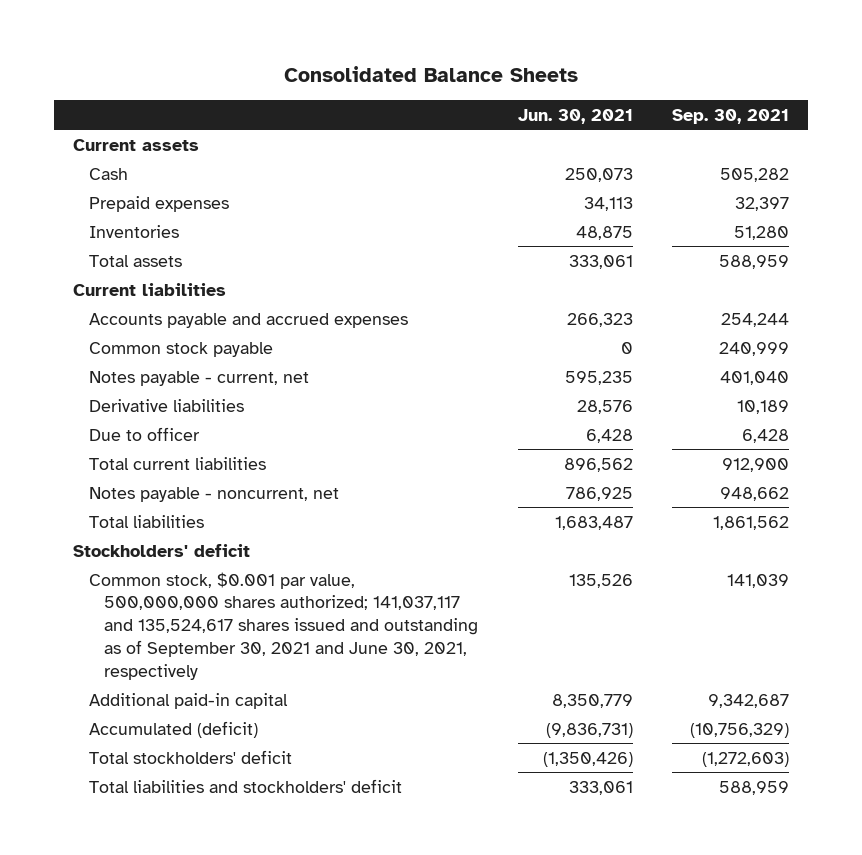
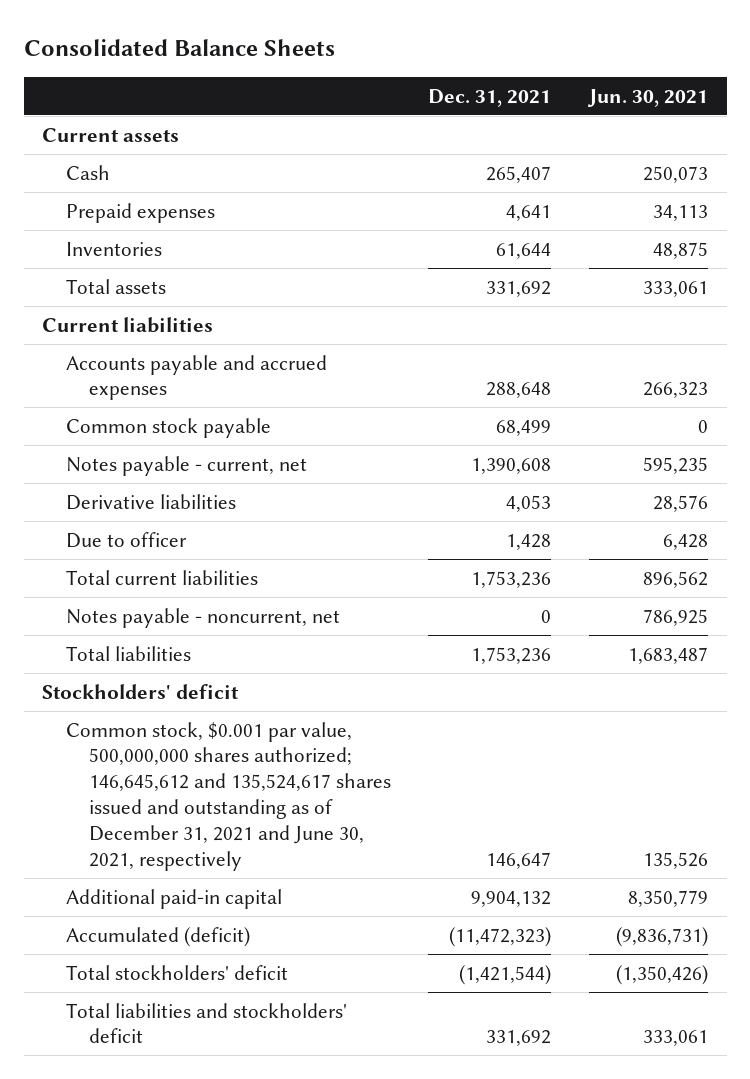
- | Jun. 30, 2021 | Sep. 30, 2021
+ | Dec. 31, 2021 | Jun. 30, 2021
- Common stock, $0.001 par value, 500,000,000 shares authorized; 141,037,117 and 135,524,617 shares issued and outstanding as of September 30, 2021 and June 30, 2021, respectively | 135,526 | 141,039
+ Common stock, $0.001 par value, 500,000,000 shares authorized; 146,645,612 and 135,524,617 shares issued and outstanding as of December 31, 2021 and June 30, 2021, respectively | 146,647 | 135,526

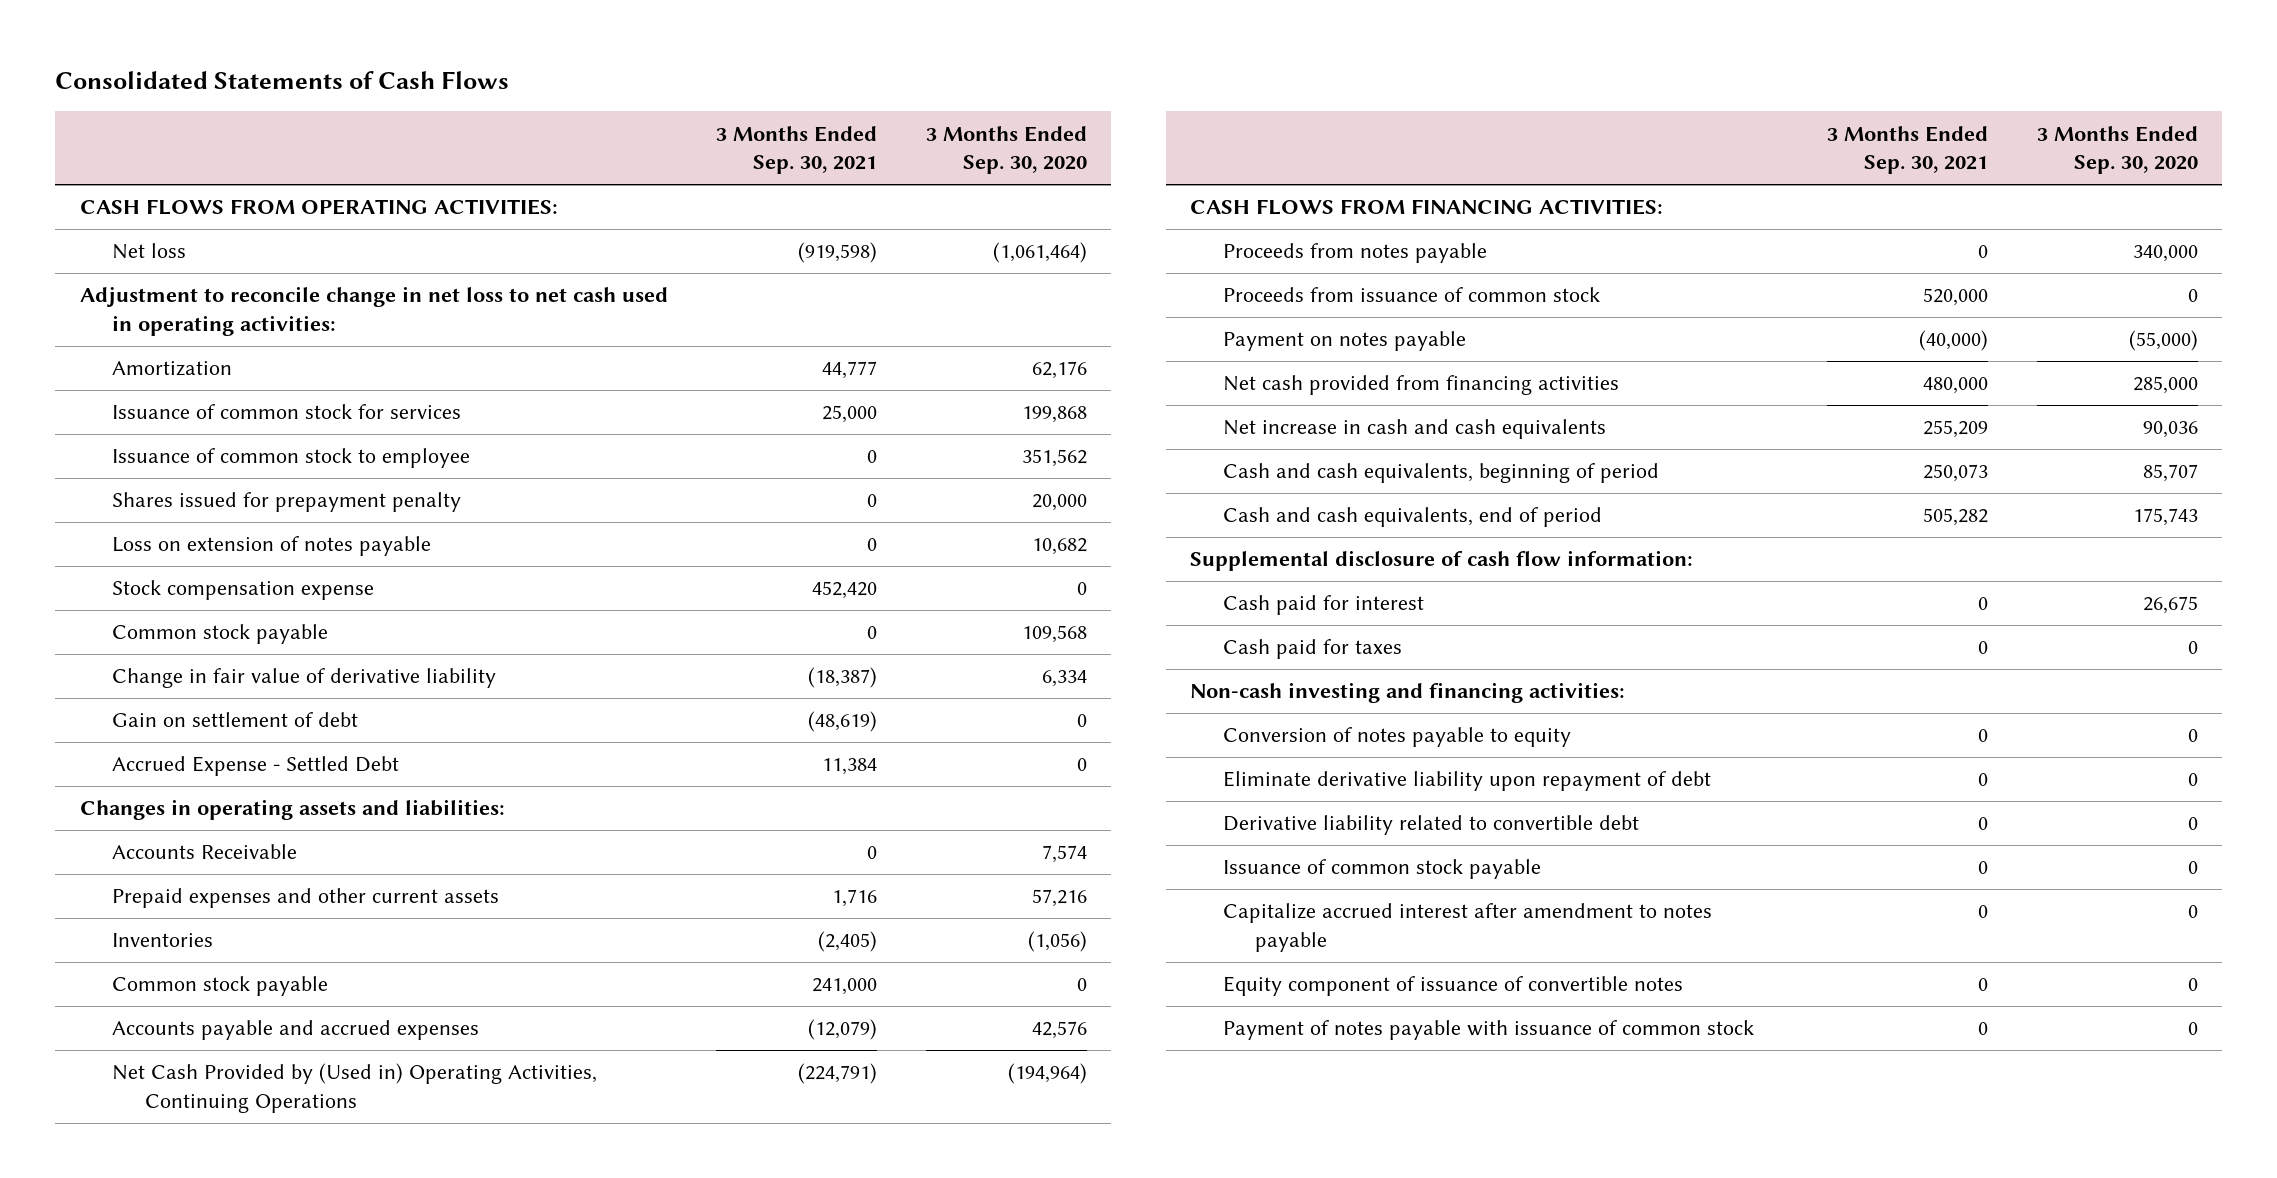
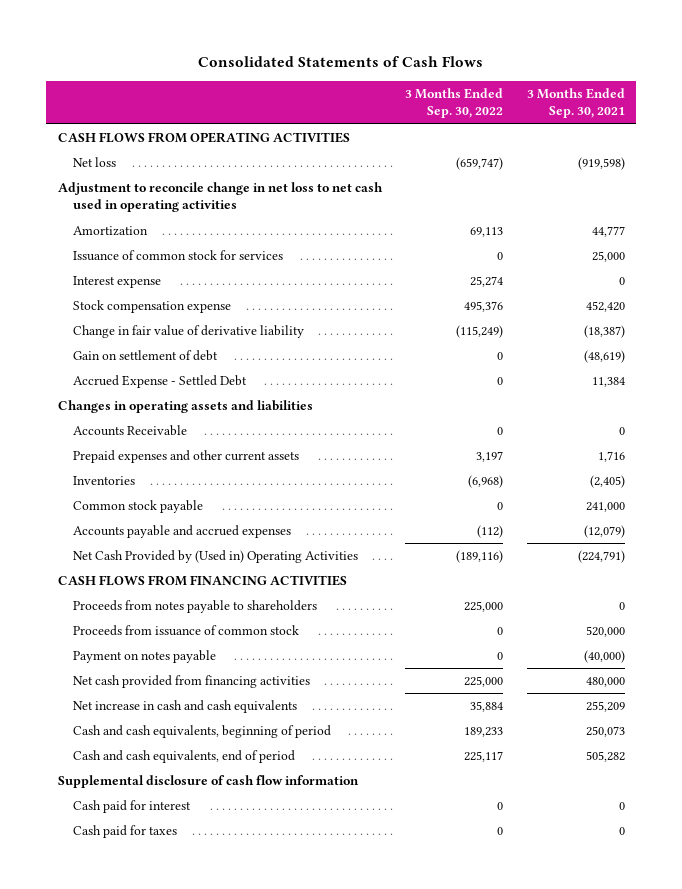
- | 3 Months Ended Sep. 30, 2021 | 3 Months Ended Sep. 30, 2020
+ | 3 Months Ended Sep. 30, 2022 | 3 Months Ended Sep. 30, 2021
- CASH FLOWS FROM OPERATING ACTIVITIES:
+ CASH FLOWS FROM OPERATING ACTIVITIES
- Adjustment to reconcile change in net loss to net cash used in operating activities:
+ Adjustment to reconcile change in net loss to net cash used in operating activities
- Issuance of common stock to employee | 0 | 351,562
- Shares issued for prepayment penalty | 0 | 20,000
- Loss on extension of notes payable | 0 | 10,682
+ Interest expense | 25,274 | 0
- Common stock payable | 0 | 109,568
- Changes in operating assets and liabilities:
+ Changes in operating assets and liabilities
- Net Cash Provided by (Used in) Operating Activities, Continuing Operations | (224,791) | (194,964)
- CASH FLOWS FROM FINANCING ACTIVITIES:
- Proceeds from notes payable | 0 | 340,000
+ Net Cash Provided by (Used in) Operating Activities | (189,116) | (224,791)
+ CASH FLOWS FROM FINANCING ACTIVITIES
+ Proceeds from notes payable to shareholders | 225,000 | 0
- Supplemental disclosure of cash flow information:
+ Supplemental disclosure of cash flow information
- Non-cash investing and financing activities:
- Conversion of notes payable to equity | 0 | 0
- Eliminate derivative liability upon repayment of debt | 0 | 0
- Derivative liability related to convertible debt | 0 | 0
- Issuance of common stock payable | 0 | 0
- Capitalize accrued interest after amendment to notes payable | 0 | 0
- Equity component of issuance of convertible notes | 0 | 0
- Payment of notes payable with issuance of common stock | 0 | 0

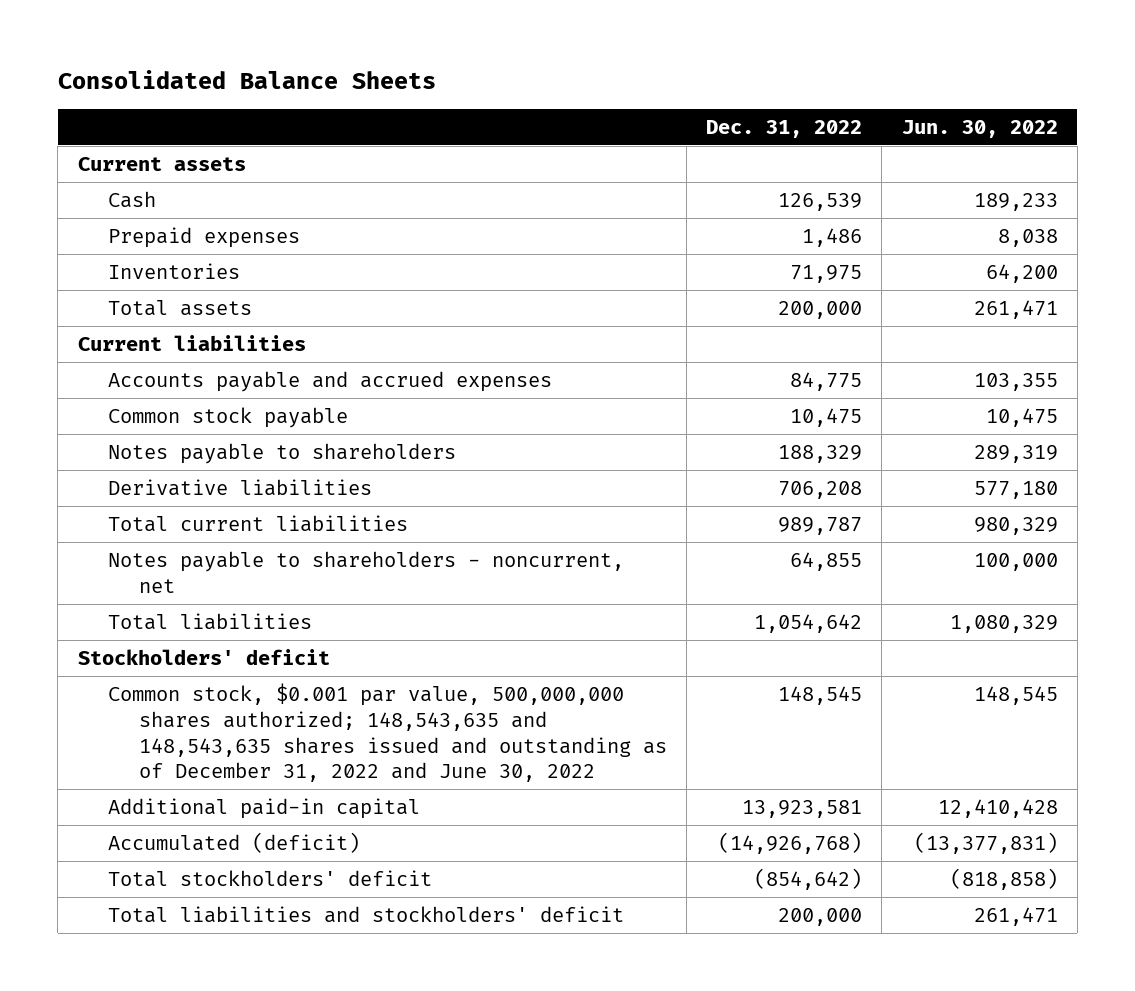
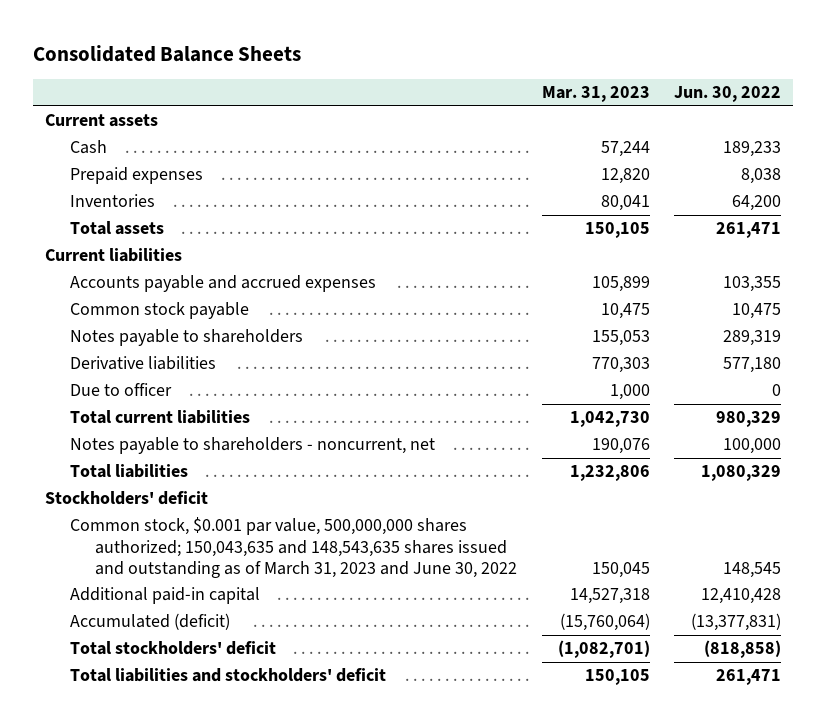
- | Dec. 31, 2022 | Jun. 30, 2022
+ | Mar. 31, 2023 | Jun. 30, 2022
+ Due to officer | 1,000 | 0
- Common stock, $0.001 par value, 500,000,000 shares authorized; 148,543,635 and 148,543,635 shares issued and outstanding as of December 31, 2022 and June 30, 2022 | 148,545 | 148,545
+ Common stock, $0.001 par value, 500,000,000 shares authorized; 150,043,635 and 148,543,635 shares issued and outstanding as of March 31, 2023 and June 30, 2022 | 150,045 | 148,545

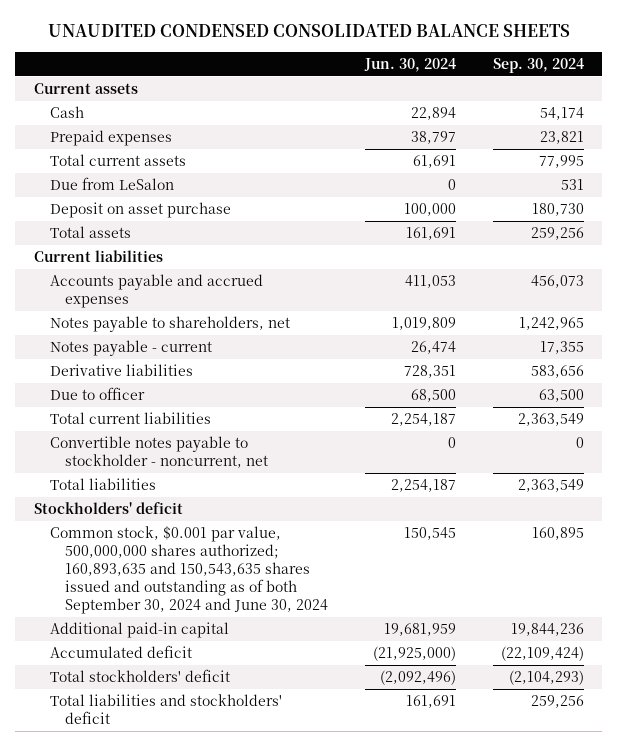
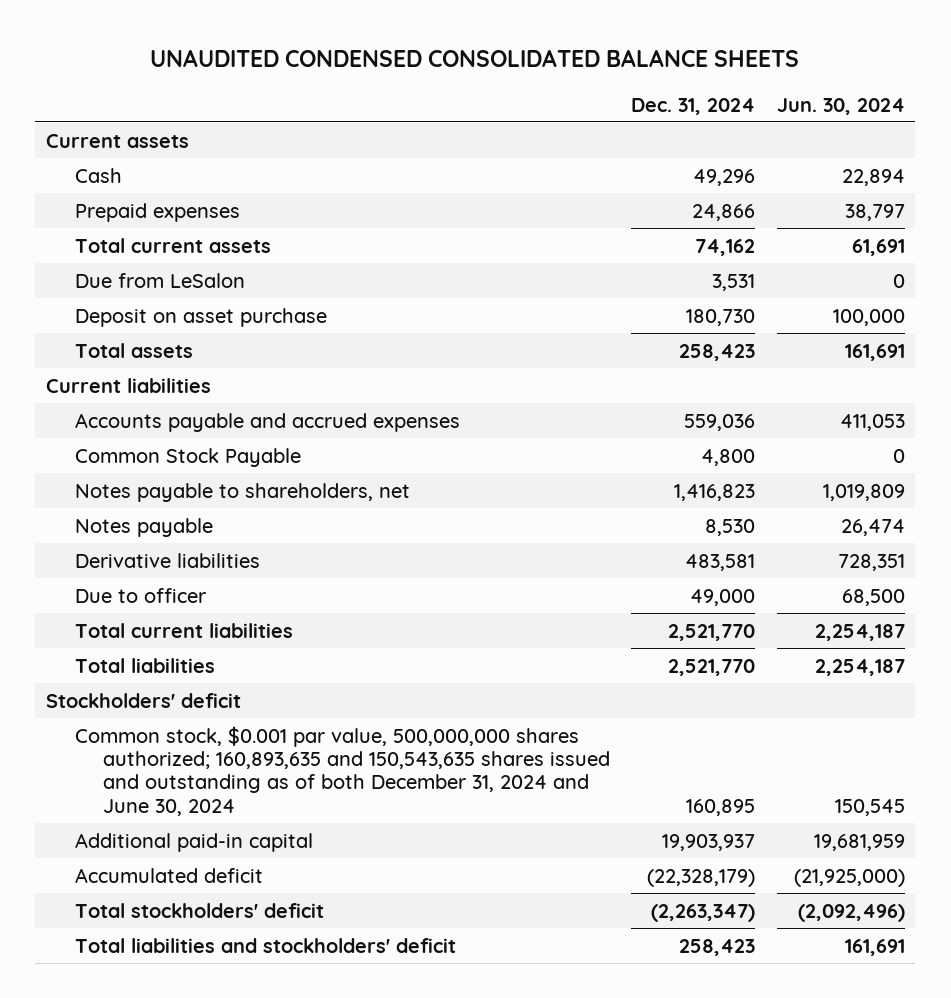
- | Jun. 30, 2024 | Sep. 30, 2024
+ | Dec. 31, 2024 | Jun. 30, 2024
+ Common Stock Payable | 4,800 | 0
- Notes payable - current | 26,474 | 17,355
+ Notes payable | 8,530 | 26,474
- Convertible notes payable to stockholder - noncurrent, net | 0 | 0
- Common stock, $0.001 par value, 500,000,000 shares authorized; 160,893,635 and 150,543,635 shares issued and outstanding as of both September 30, 2024 and June 30, 2024 | 150,545 | 160,895
+ Common stock, $0.001 par value, 500,000,000 shares authorized; 160,893,635 and 150,543,635 shares issued and outstanding as of both December 31, 2024 and June 30, 2024 | 160,895 | 150,545

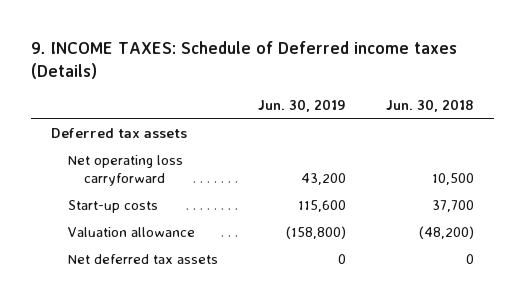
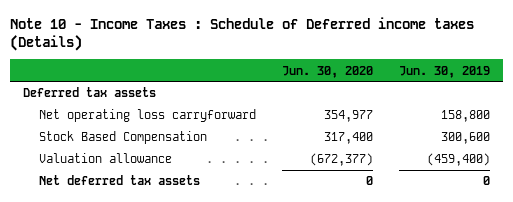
- 9. INCOME TAXES: Schedule of Deferred income taxes (Details)
+ Note 10 - Income Taxes : Schedule of Deferred income taxes (Details)
- | Jun. 30, 2019 | Jun. 30, 2018
+ | Jun. 30, 2020 | Jun. 30, 2019
- Net operating loss carryforward | 43,200 | 10,500
- Start-up costs | 115,600 | 37,700
- Valuation allowance | (158,800) | (48,200)
+ Net operating loss carryforward | 354,977 | 158,800
+ Stock Based Compensation | 317,400 | 300,600
+ Valuation allowance | (672,377) | (459,400)

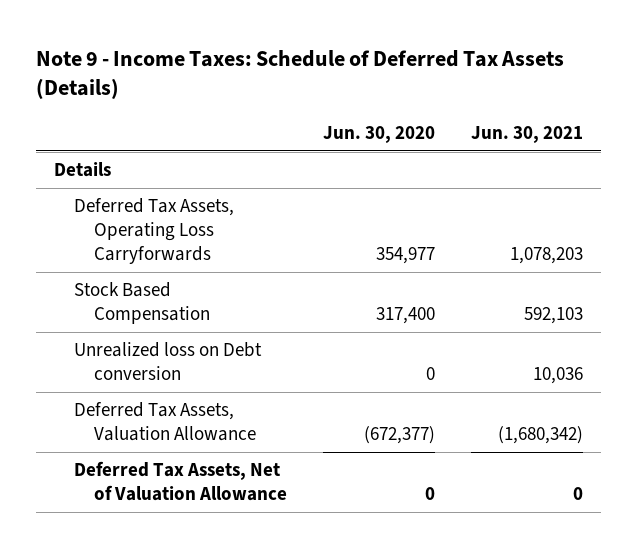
- Note 10 - Income Taxes : Schedule of Deferred income taxes (Details)
+ Note 9 - Income Taxes: Schedule of Deferred Tax Assets (Details)
- | Jun. 30, 2020 | Jun. 30, 2019
+ | Jun. 30, 2020 | Jun. 30, 2021
- Deferred tax assets
- Net operating loss carryforward | 354,977 | 158,800
+ Details
+ Deferred Tax Assets, Operating Loss Carryforwards | 354,977 | 1,078,203
- Valuation allowance | (672,377) | (459,400)
- Net deferred tax assets | 0 | 0
+ Unrealized loss on Debt conversion | 0 | 10,036
+ Deferred Tax Assets, Valuation Allowance | (672,377) | (1,680,342)
+ Deferred Tax Assets, Net of Valuation Allowance | 0 | 0

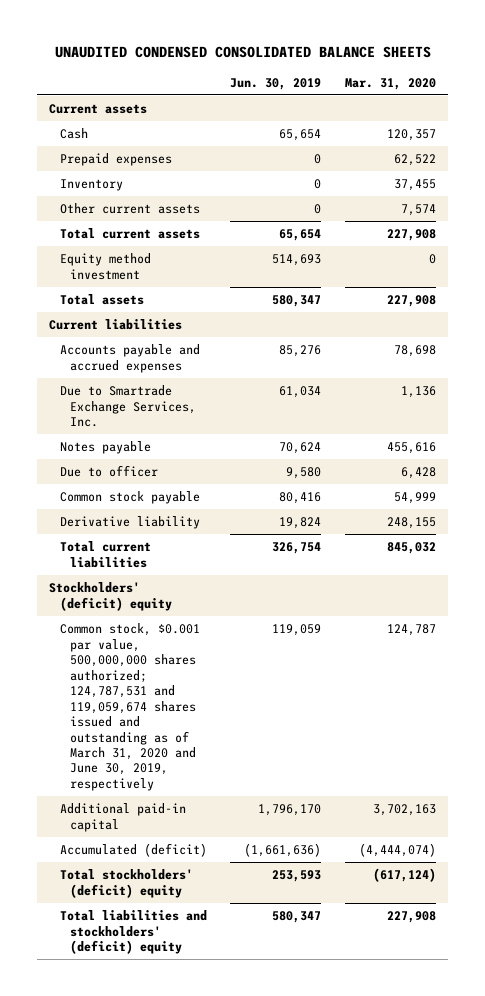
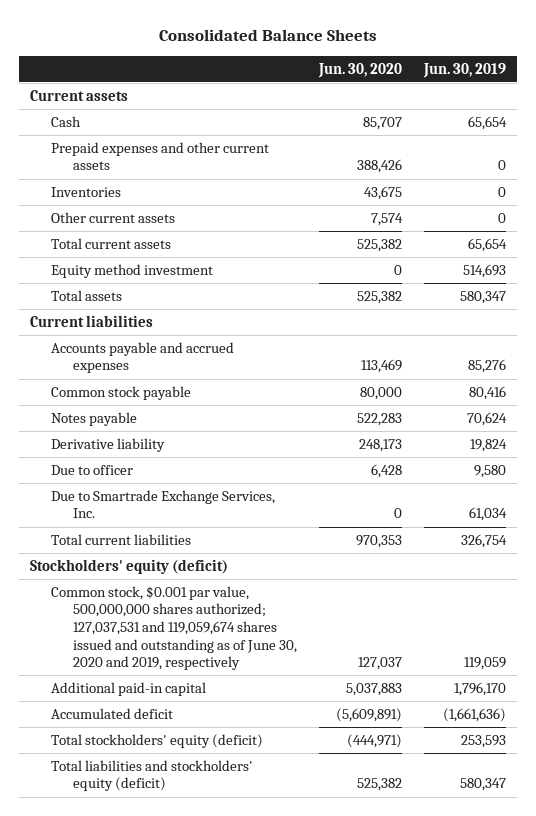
- UNAUDITED CONDENSED CONSOLIDATED BALANCE SHEETS
+ Consolidated Balance Sheets
- | Jun. 30, 2019 | Mar. 31, 2020
+ | Jun. 30, 2020 | Jun. 30, 2019
- Prepaid expenses | 0 | 62,522
- Inventory | 0 | 37,455
+ Prepaid expenses and other current assets | 388,426 | 0
+ Inventories | 43,675 | 0
moved down: Notes payable | 522,283 | 70,624
moved down: Due to officer | 6,428 | 9,580
moved down: Due to Smartrade Exchange Services, Inc. | 0 | 61,034
- Stockholders' (deficit) equity
- Common stock, $0.001 par value, 500,000,000 shares authorized; 124,787,531 and 119,059,674 shares issued and outstanding as of March 31, 2020 and June 30, 2019, respectively | 119,059 | 124,787
+ Stockholders' equity (deficit)
+ Common stock, $0.001 par value, 500,000,000 shares authorized; 127,037,531 and 119,059,674 shares issued and outstanding as of June 30, 2020 and 2019, respectively | 127,037 | 119,059
- Accumulated (deficit) | (1,661,636) | (4,444,074)
- Total stockholders' (deficit) equity | 253,593 | (617,124)
- Total liabilities and stockholders' (deficit) equity | 580,347 | 227,908
+ Accumulated deficit | (5,609,891) | (1,661,636)
+ Total stockholders' equity (deficit) | (444,971) | 253,593
+ Total liabilities and stockholders' equity (deficit) | 525,382 | 580,347

